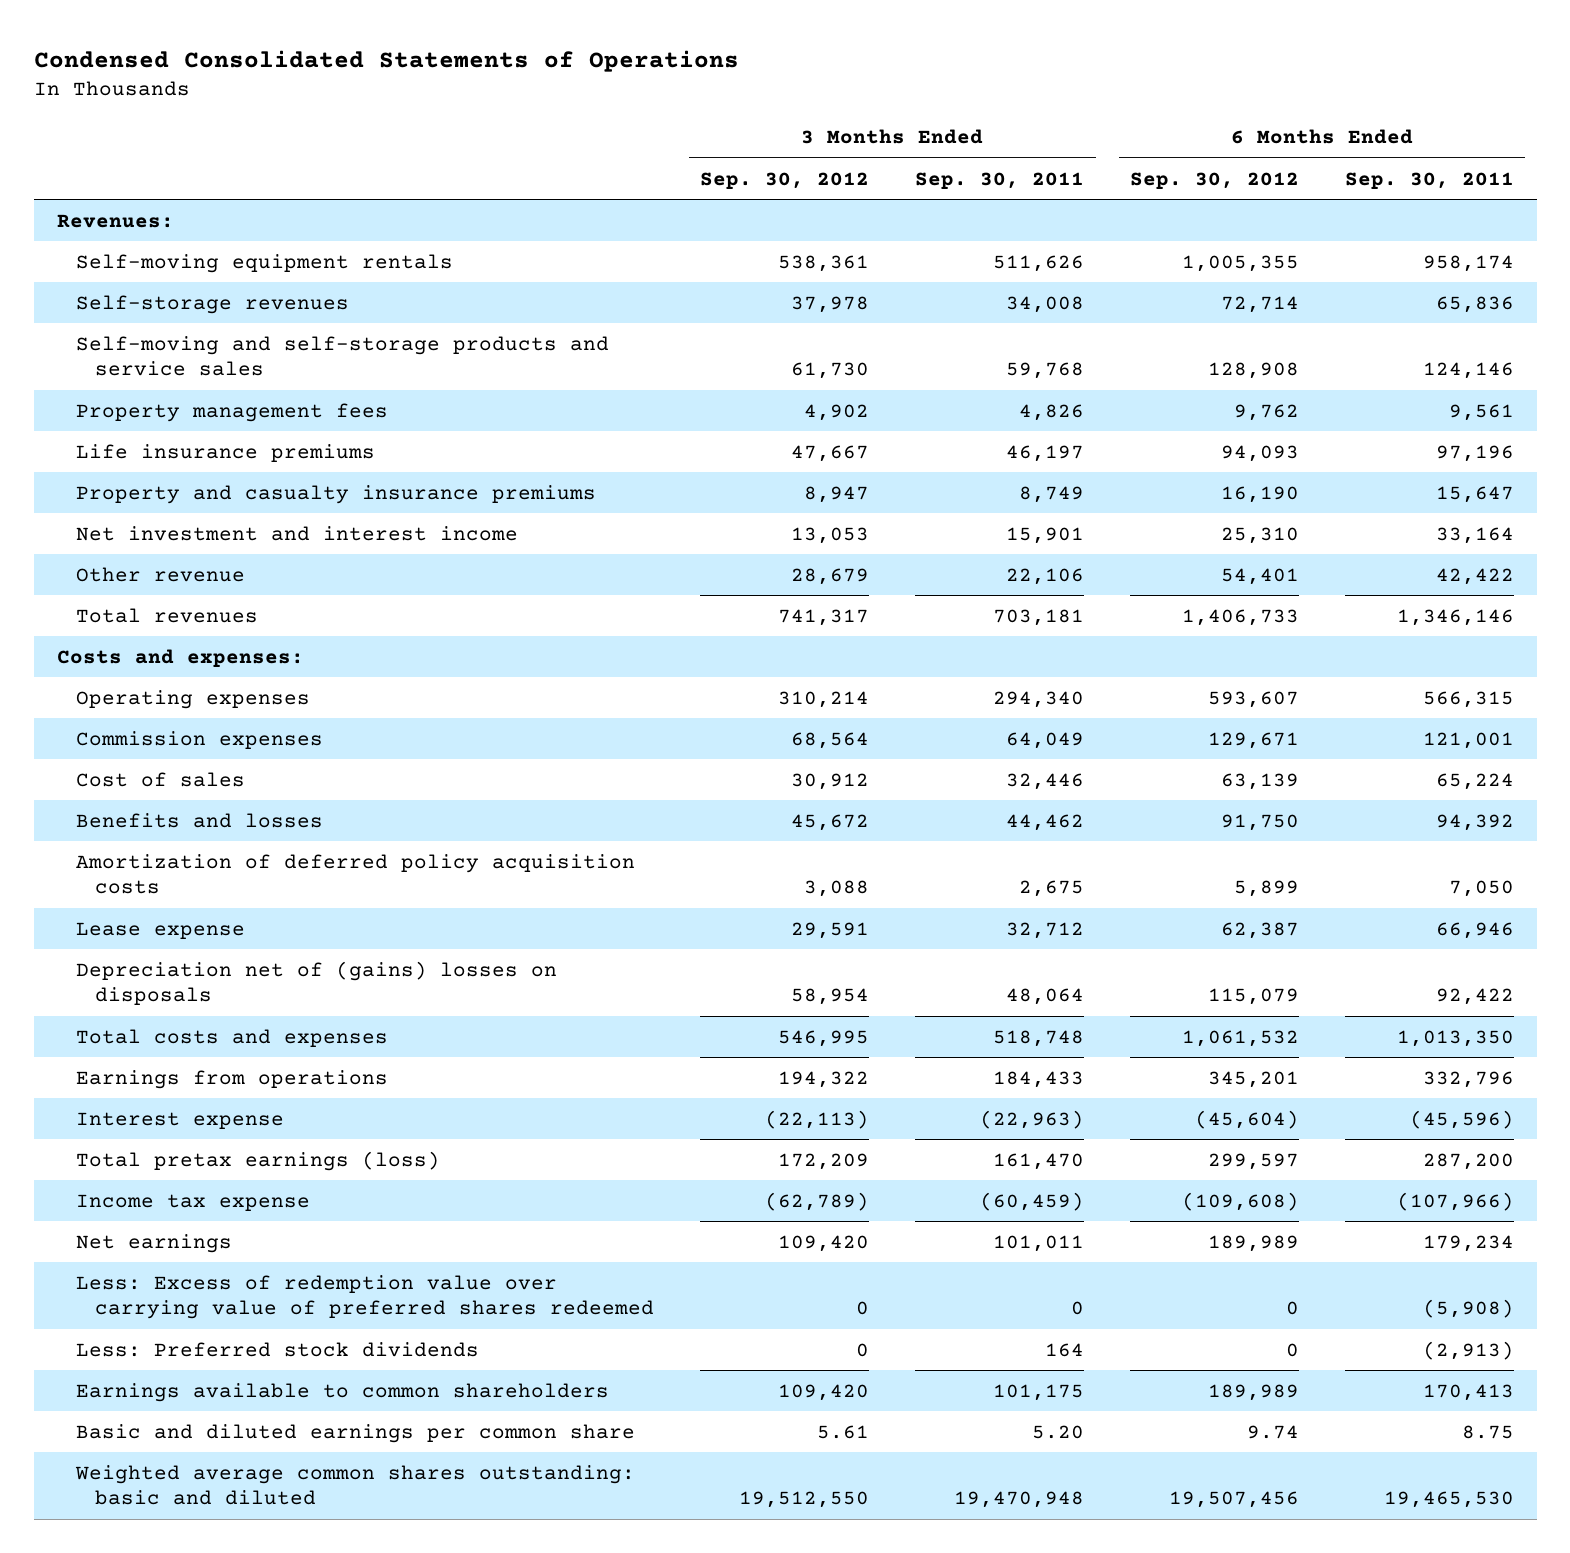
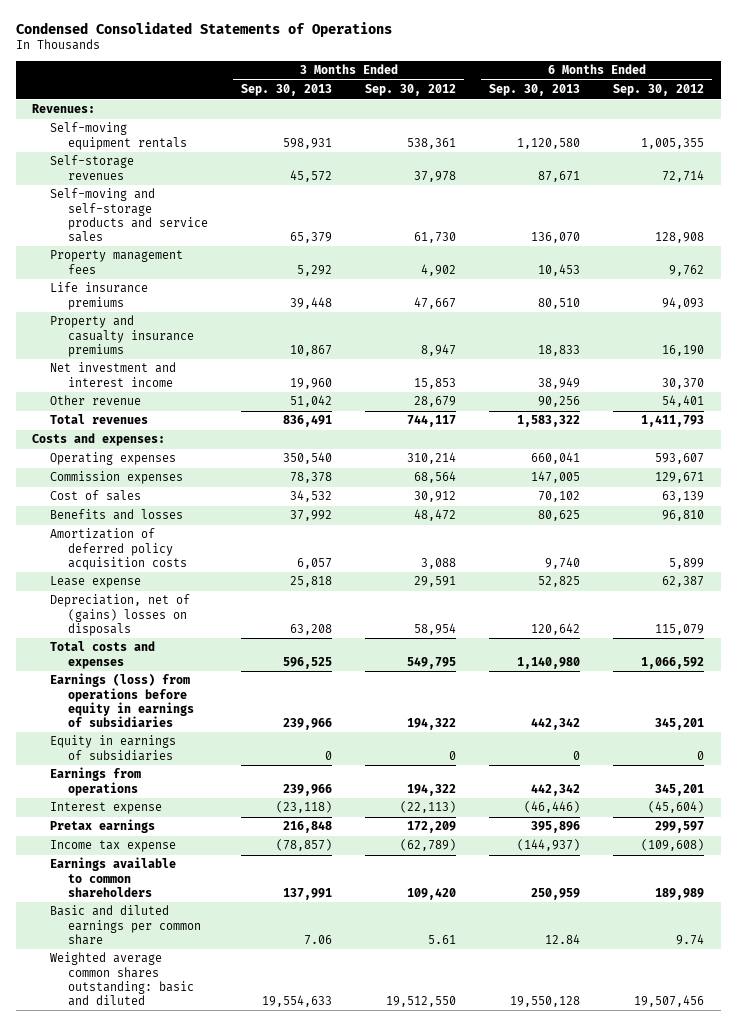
- | 3 Months Ended Sep. 30, 2012 | 3 Months Ended Sep. 30, 2011 | 6 Months Ended Sep. 30, 2012 | 6 Months Ended Sep. 30, 2011
+ | 3 Months Ended Sep. 30, 2013 | 3 Months Ended Sep. 30, 2012 | 6 Months Ended Sep. 30, 2013 | 6 Months Ended Sep. 30, 2012
- Net investment and interest income | 13,053 | 15,901 | 25,310 | 33,164
+ Net investment and interest income | 19,960 | 15,853 | 38,949 | 30,370
- Total revenues | 741,317 | 703,181 | 1,406,733 | 1,346,146
+ Total revenues | 836,491 | 744,117 | 1,583,322 | 1,411,793
- Benefits and losses | 45,672 | 44,462 | 91,750 | 94,392
+ Benefits and losses | 37,992 | 48,472 | 80,625 | 96,810
- Depreciation net of (gains) losses on disposals | 58,954 | 48,064 | 115,079 | 92,422
- Total costs and expenses | 546,995 | 518,748 | 1,061,532 | 1,013,350
+ Depreciation, net of (gains) losses on disposals | 63,208 | 58,954 | 120,642 | 115,079
+ Total costs and expenses | 596,525 | 549,795 | 1,140,980 | 1,066,592
+ Earnings (loss) from operations before equity in earnings of subsidiaries | 239,966 | 194,322 | 442,342 | 345,201
+ Equity in earnings of subsidiaries | 0 | 0 | 0 | 0
- Total pretax earnings (loss) | 172,209 | 161,470 | 299,597 | 287,200
+ Pretax earnings | 216,848 | 172,209 | 395,896 | 299,597
- Net earnings | 109,420 | 101,011 | 189,989 | 179,234
- Less: Excess of redemption value over carrying value of preferred shares redeemed | 0 | 0 | 0 | (5,908)
- Less: Preferred stock dividends | 0 | 164 | 0 | (2,913)

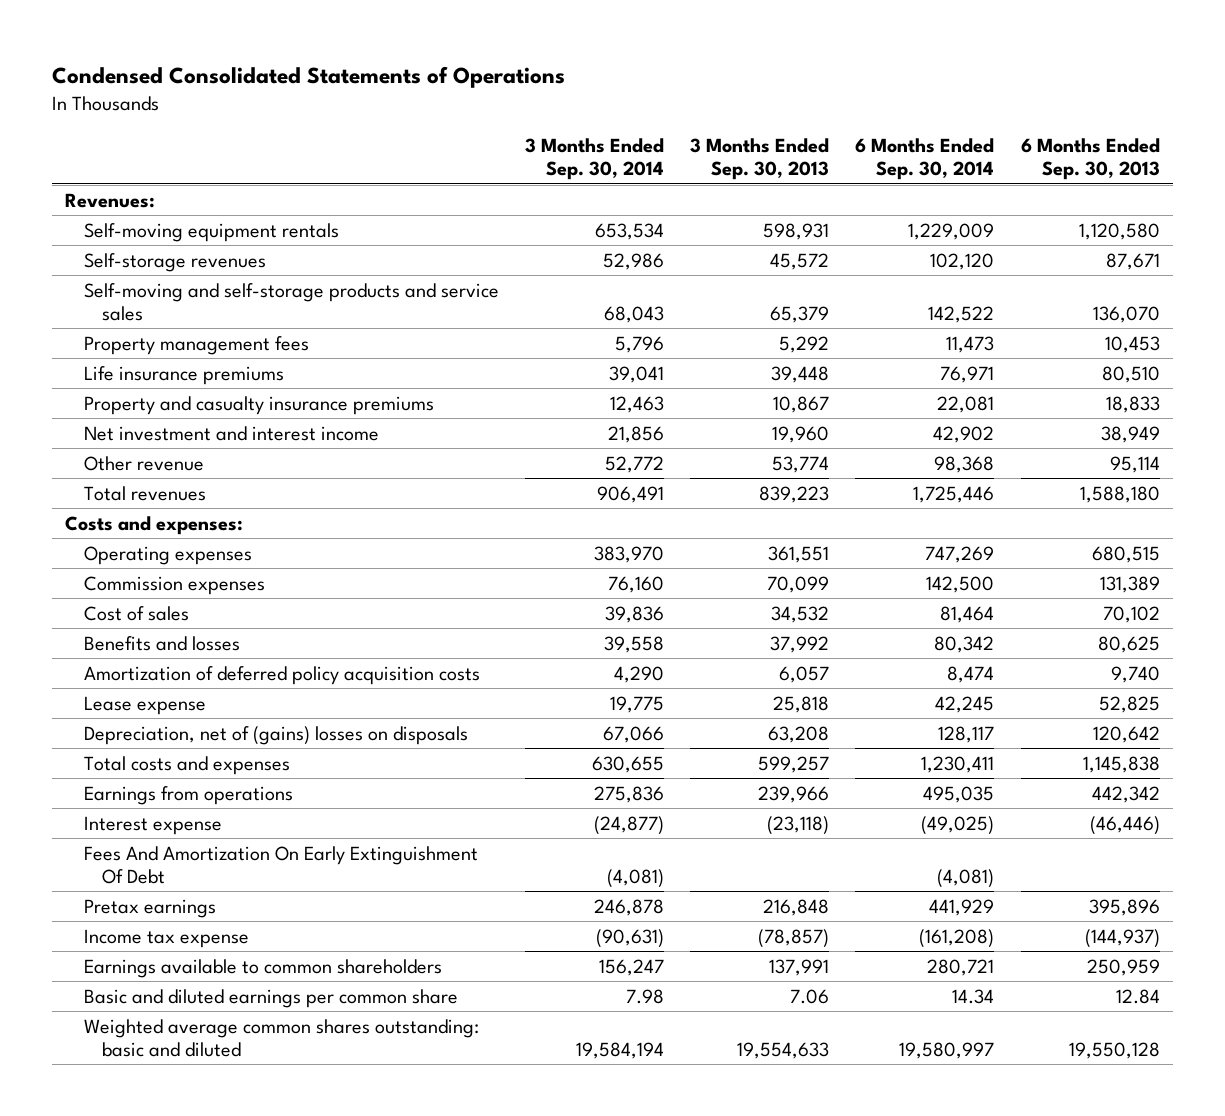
- | 3 Months Ended Sep. 30, 2013 | 3 Months Ended Sep. 30, 2012 | 6 Months Ended Sep. 30, 2013 | 6 Months Ended Sep. 30, 2012
+ | 3 Months Ended Sep. 30, 2014 | 3 Months Ended Sep. 30, 2013 | 6 Months Ended Sep. 30, 2014 | 6 Months Ended Sep. 30, 2013
- Other revenue | 51,042 | 28,679 | 90,256 | 54,401
- Total revenues | 836,491 | 744,117 | 1,583,322 | 1,411,793
+ Other revenue | 52,772 | 53,774 | 98,368 | 95,114
+ Total revenues | 906,491 | 839,223 | 1,725,446 | 1,588,180
- Operating expenses | 350,540 | 310,214 | 660,041 | 593,607
- Commission expenses | 78,378 | 68,564 | 147,005 | 129,671
+ Operating expenses | 383,970 | 361,551 | 747,269 | 680,515
+ Commission expenses | 76,160 | 70,099 | 142,500 | 131,389
- Total costs and expenses | 596,525 | 549,795 | 1,140,980 | 1,066,592
- Earnings (loss) from operations before equity in earnings of subsidiaries | 239,966 | 194,322 | 442,342 | 345,201
- Equity in earnings of subsidiaries | 0 | 0 | 0 | 0
+ Total costs and expenses | 630,655 | 599,257 | 1,230,411 | 1,145,838
+ Fees And Amortization On Early Extinguishment Of Debt | (4,081) | | (4,081) |

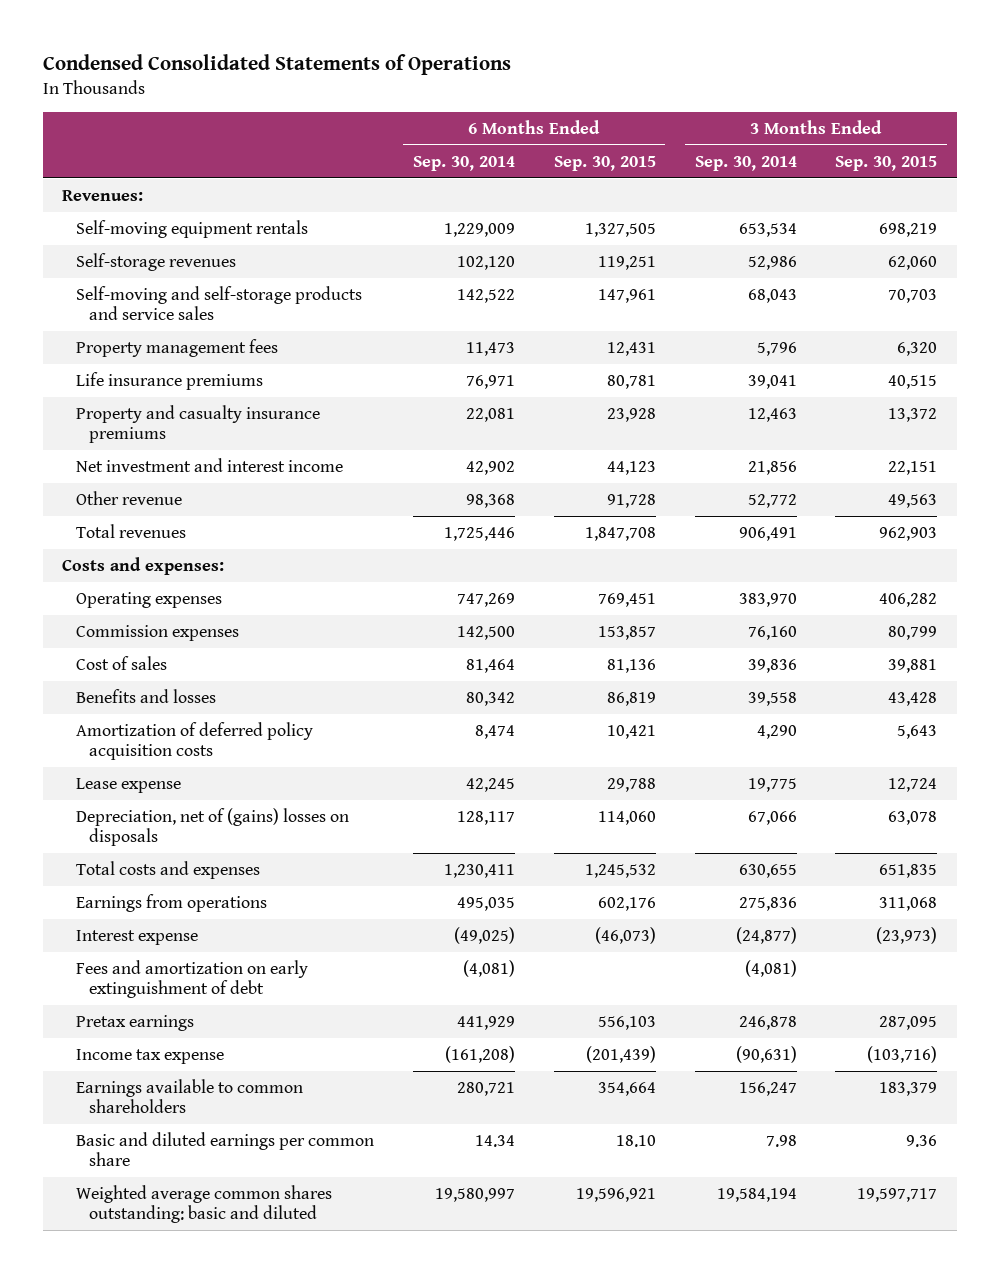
- | 3 Months Ended Sep. 30, 2014 | 3 Months Ended Sep. 30, 2013 | 6 Months Ended Sep. 30, 2014 | 6 Months Ended Sep. 30, 2013
+ | 6 Months Ended Sep. 30, 2014 | 6 Months Ended Sep. 30, 2015 | 3 Months Ended Sep. 30, 2014 | 3 Months Ended Sep. 30, 2015
- Fees And Amortization On Early Extinguishment Of Debt | (4,081) | | (4,081) |
+ Fees and amortization on early extinguishment of debt | (4,081) | | (4,081) |

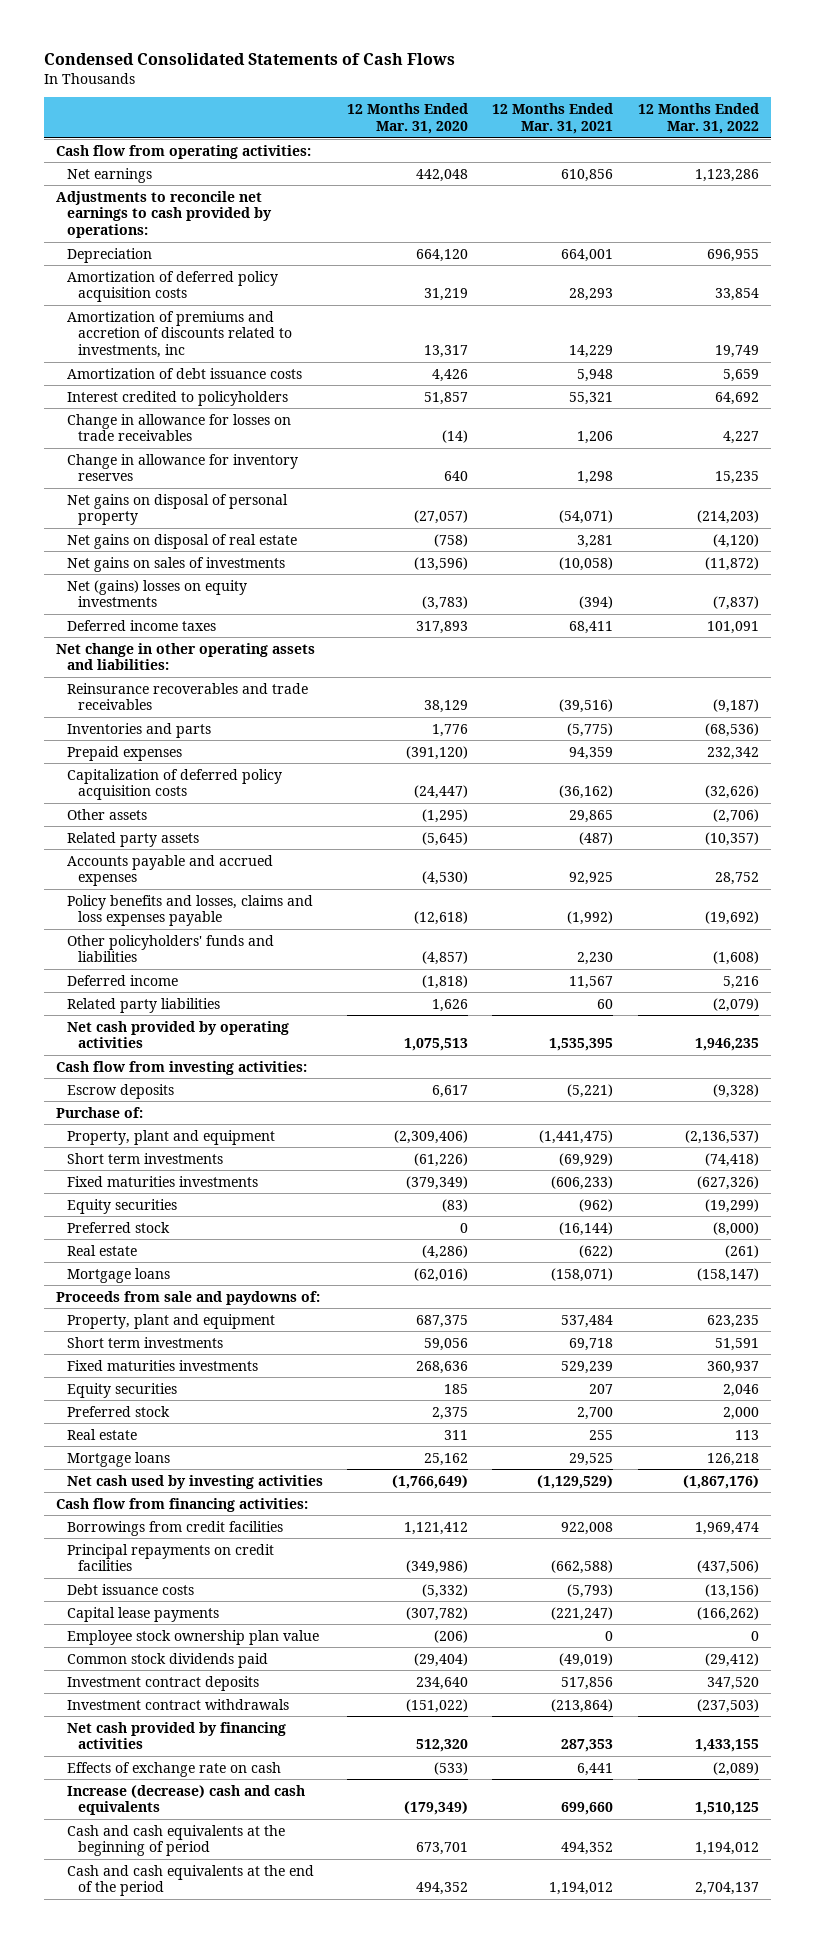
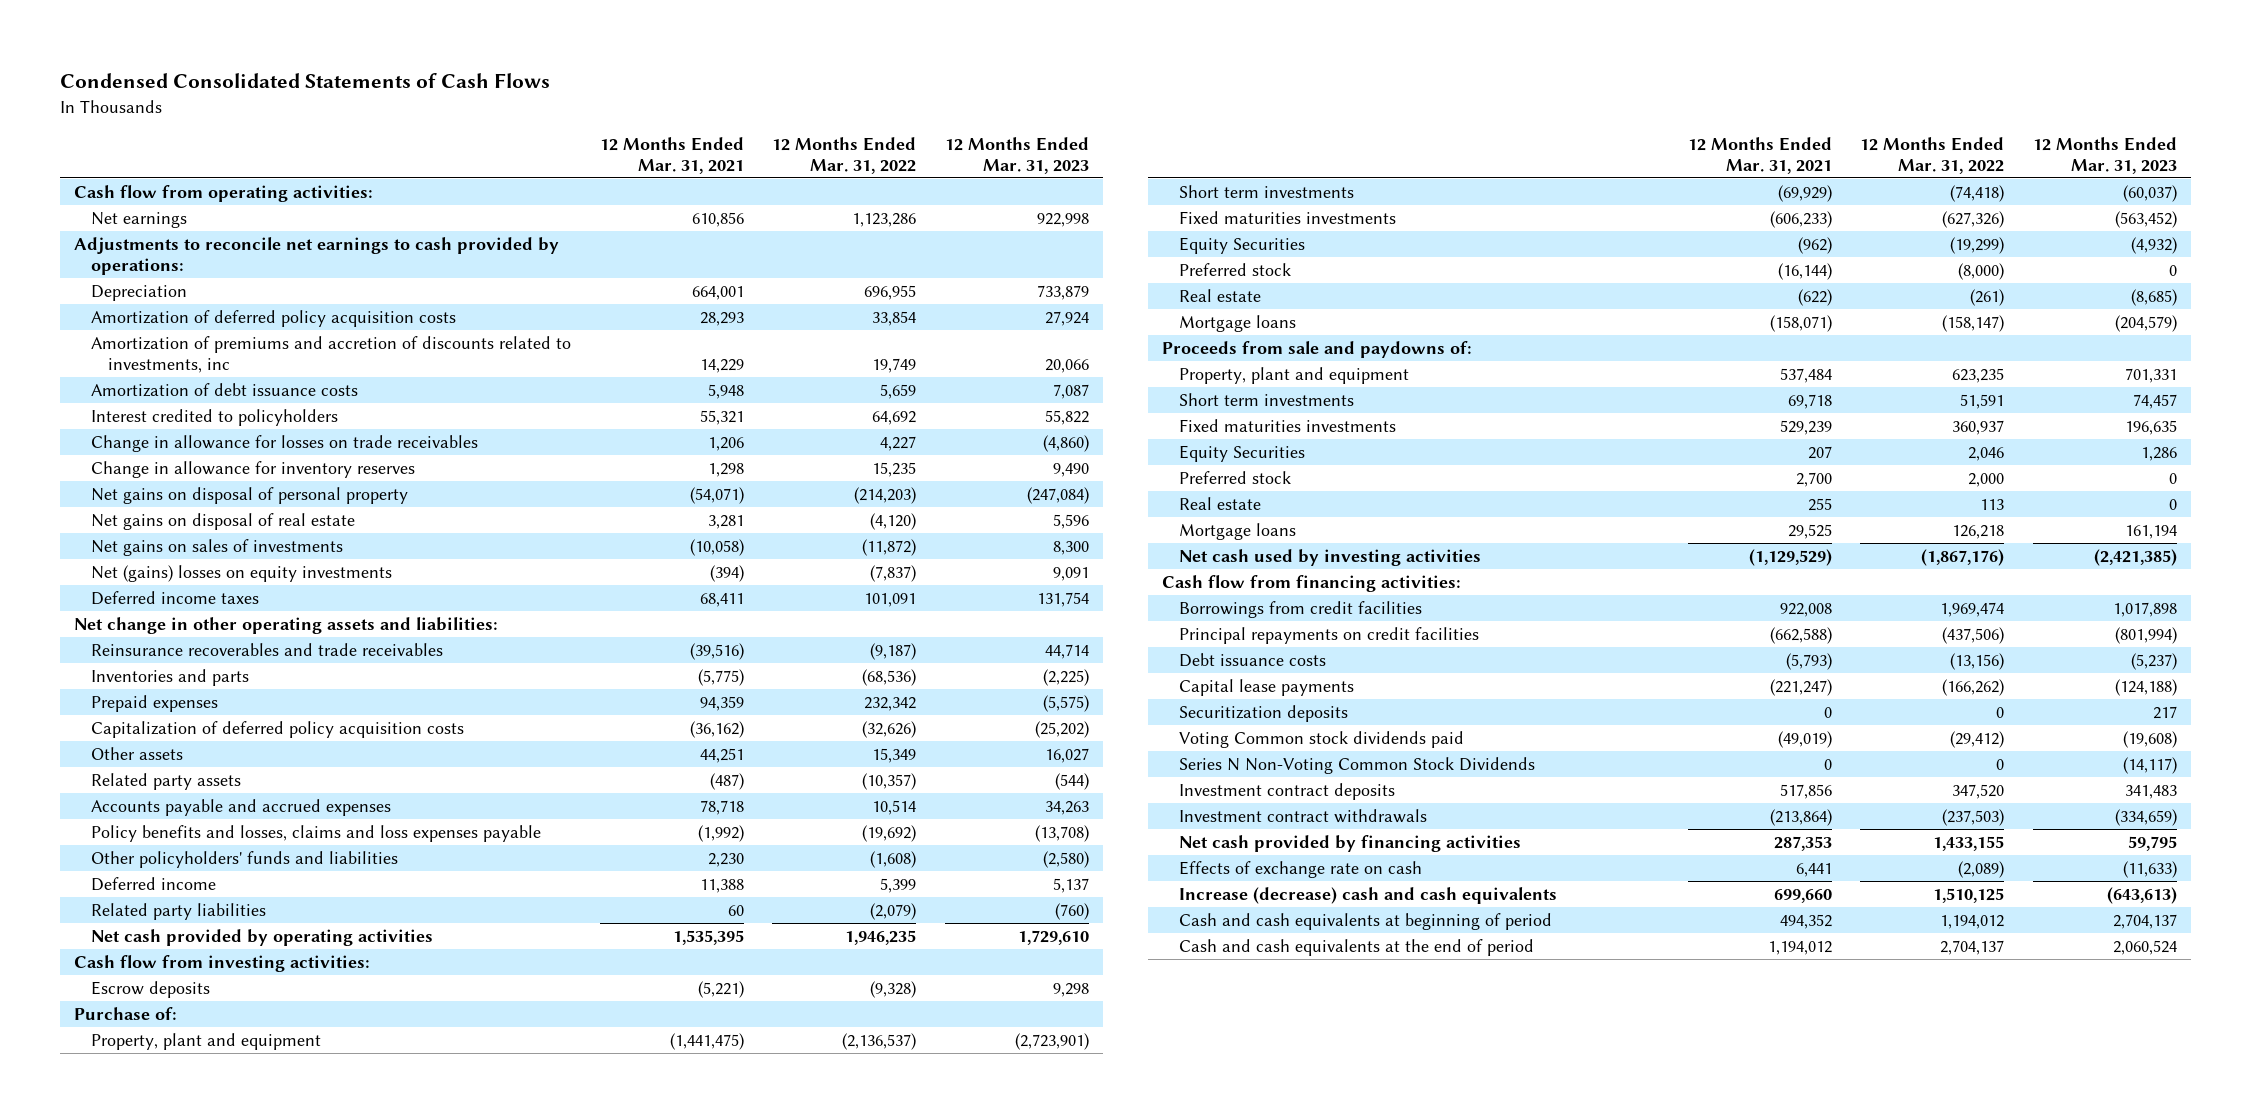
- | 12 Months Ended Mar. 31, 2020 | 12 Months Ended Mar. 31, 2021 | 12 Months Ended Mar. 31, 2022
+ | 12 Months Ended Mar. 31, 2021 | 12 Months Ended Mar. 31, 2022 | 12 Months Ended Mar. 31, 2023
- Other assets | (1,295) | 29,865 | (2,706)
+ Other assets | 44,251 | 15,349 | 16,027
- Accounts payable and accrued expenses | (4,530) | 92,925 | 28,752
+ Accounts payable and accrued expenses | 78,718 | 10,514 | 34,263
- Deferred income | (1,818) | 11,567 | 5,216
+ Deferred income | 11,388 | 5,399 | 5,137
- Equity securities | (83) | (962) | (19,299)
+ Equity Securities | (962) | (19,299) | (4,932)
- Equity securities | 185 | 207 | 2,046
+ Equity Securities | 207 | 2,046 | 1,286
- Employee stock ownership plan value | (206) | 0 | 0
- Common stock dividends paid | (29,404) | (49,019) | (29,412)
+ Securitization deposits | 0 | 0 | 217
+ Voting Common stock dividends paid | (49,019) | (29,412) | (19,608)
+ Series N Non-Voting Common Stock Dividends | 0 | 0 | (14,117)
- Cash and cash equivalents at the beginning of period | 673,701 | 494,352 | 1,194,012
- Cash and cash equivalents at the end of the period | 494,352 | 1,194,012 | 2,704,137
+ Cash and cash equivalents at beginning of period | 494,352 | 1,194,012 | 2,704,137
+ Cash and cash equivalents at the end of period | 1,194,012 | 2,704,137 | 2,060,524

